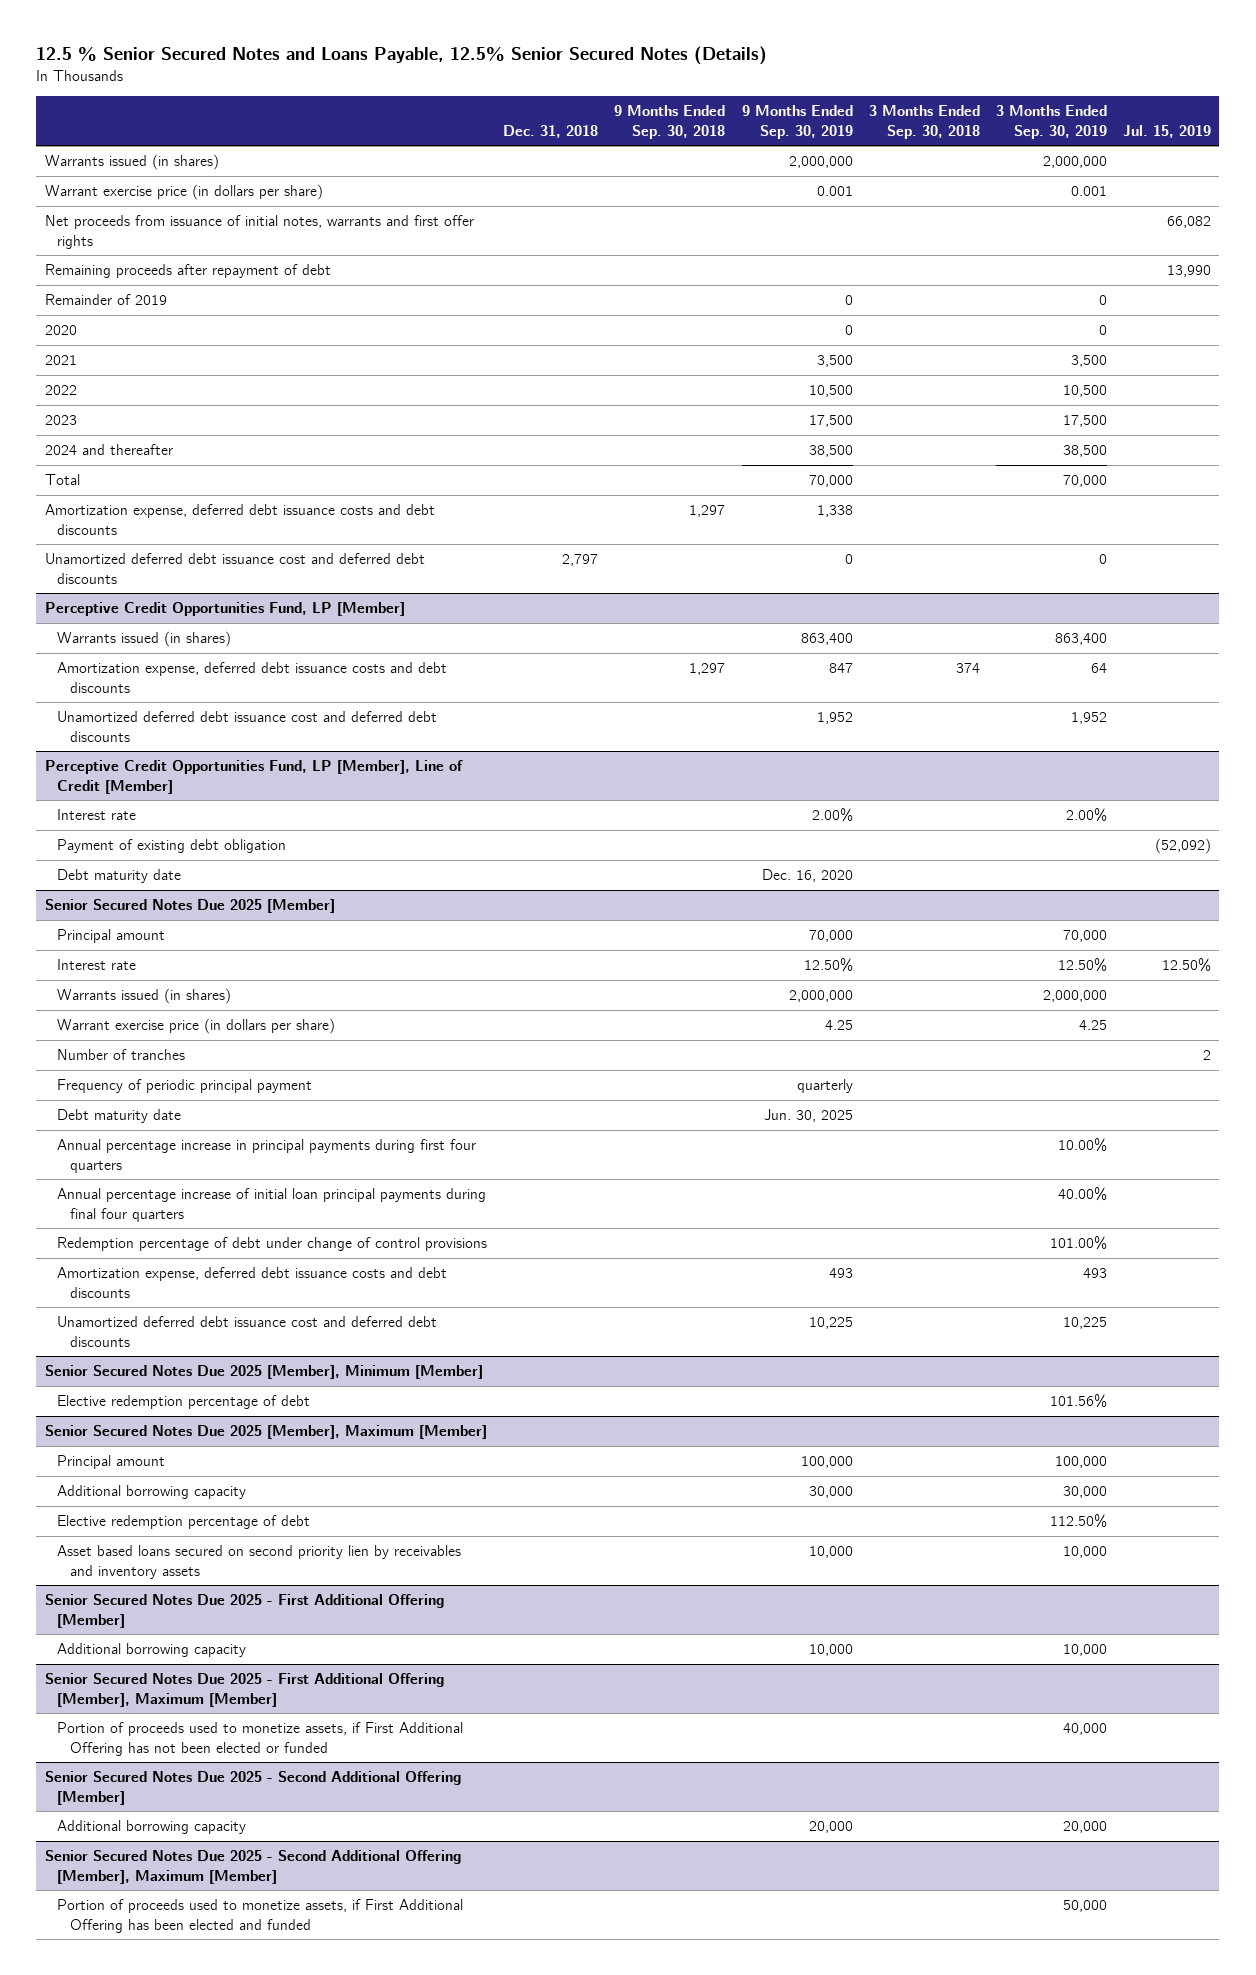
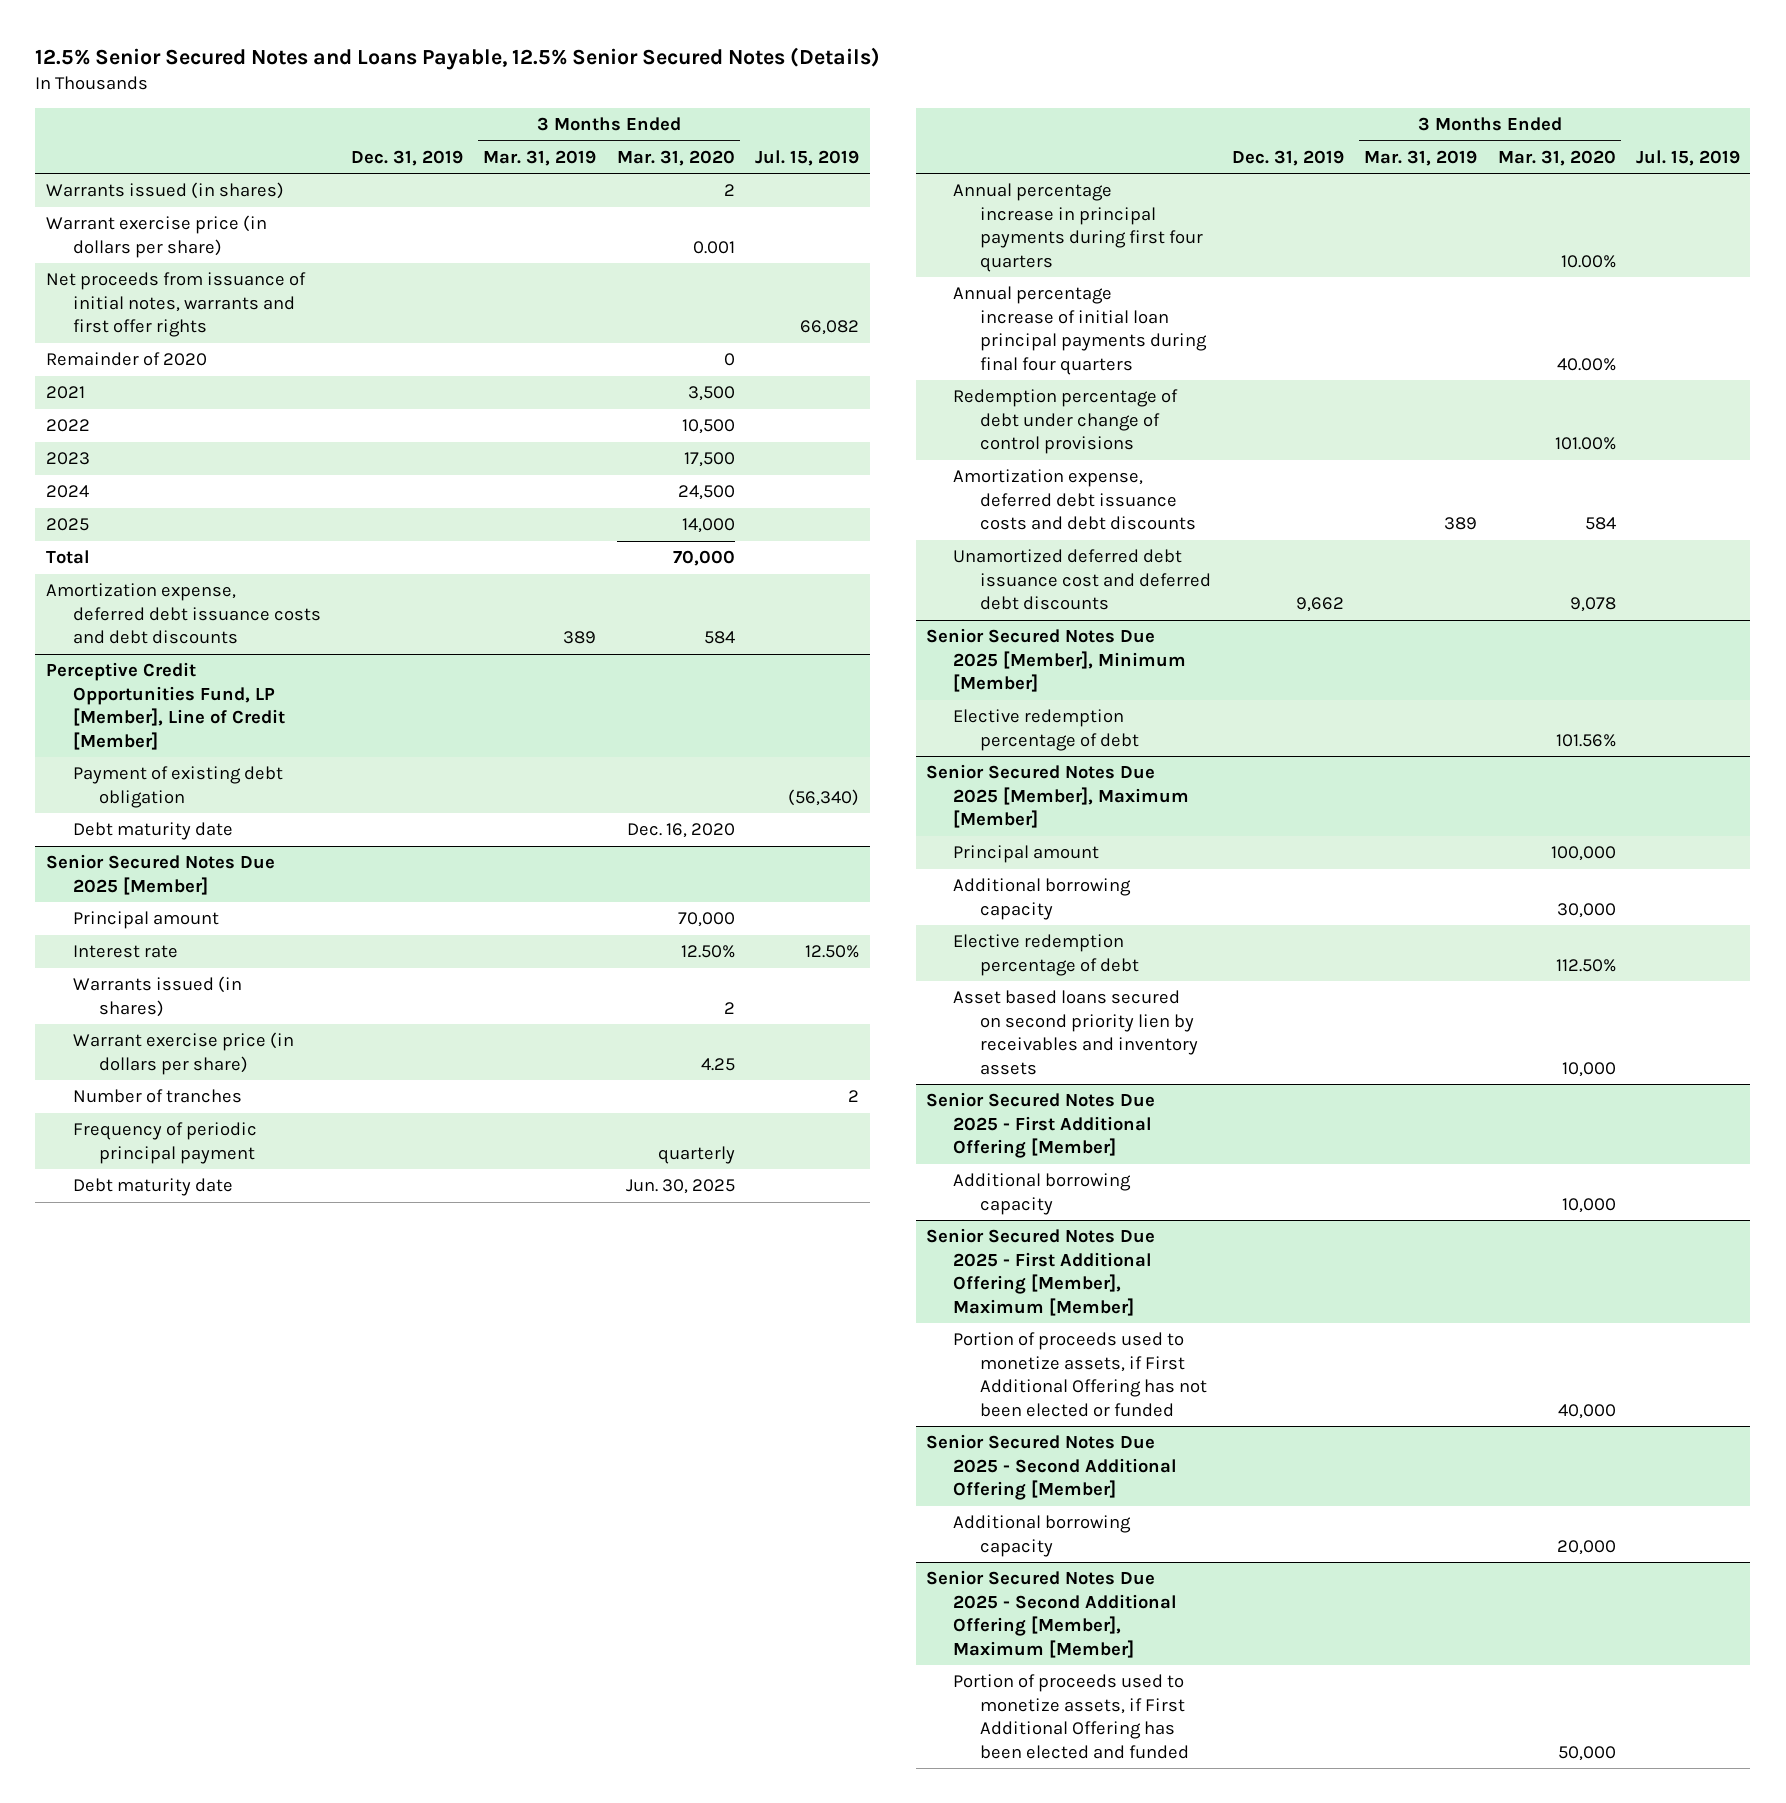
- 12.5 % Senior Secured Notes and Loans Payable, 12.5% Senior Secured Notes (Details)
+ 12.5% Senior Secured Notes and Loans Payable, 12.5% Senior Secured Notes (Details)
- | Dec. 31, 2018 | 9 Months Ended Sep. 30, 2018 | 9 Months Ended Sep. 30, 2019 | 3 Months Ended Sep. 30, 2018 | 3 Months Ended Sep. 30, 2019 | Jul. 15, 2019
+ | Dec. 31, 2019 | 3 Months Ended Mar. 31, 2019 | 3 Months Ended Mar. 31, 2020 | Jul. 15, 2019
- Remaining proceeds after repayment of debt | | | | | | 13,990
- Remainder of 2019 | | | 0 | | 0 |
- 2020 | | | 0 | | 0 |
+ Remainder of 2020 | | | 0 |
- 2024 and thereafter | | | 38,500 | | 38,500 |
+ 2024 | | | 24,500 |
+ 2025 | | | 14,000 |
- Unamortized deferred debt issuance cost and deferred debt discounts | 2,797 | | 0 | | 0 |
- Perceptive Credit Opportunities Fund, LP [Member]
- Warrants issued (in shares) | | | 863,400 | | 863,400 |
- Amortization expense, deferred debt issuance costs and debt discounts | | 1,297 | 847 | 374 | 64 |
- Unamortized deferred debt issuance cost and deferred debt discounts | | | 1,952 | | 1,952 |
@ Perceptive Credit Opportunities Fund, LP [Member], Line of Credit [Member]
- Interest rate | | | 2.00% | | 2.00% |
- Payment of existing debt obligation | | | | | | (52,092)
+ Payment of existing debt obligation | | | | (56,340)

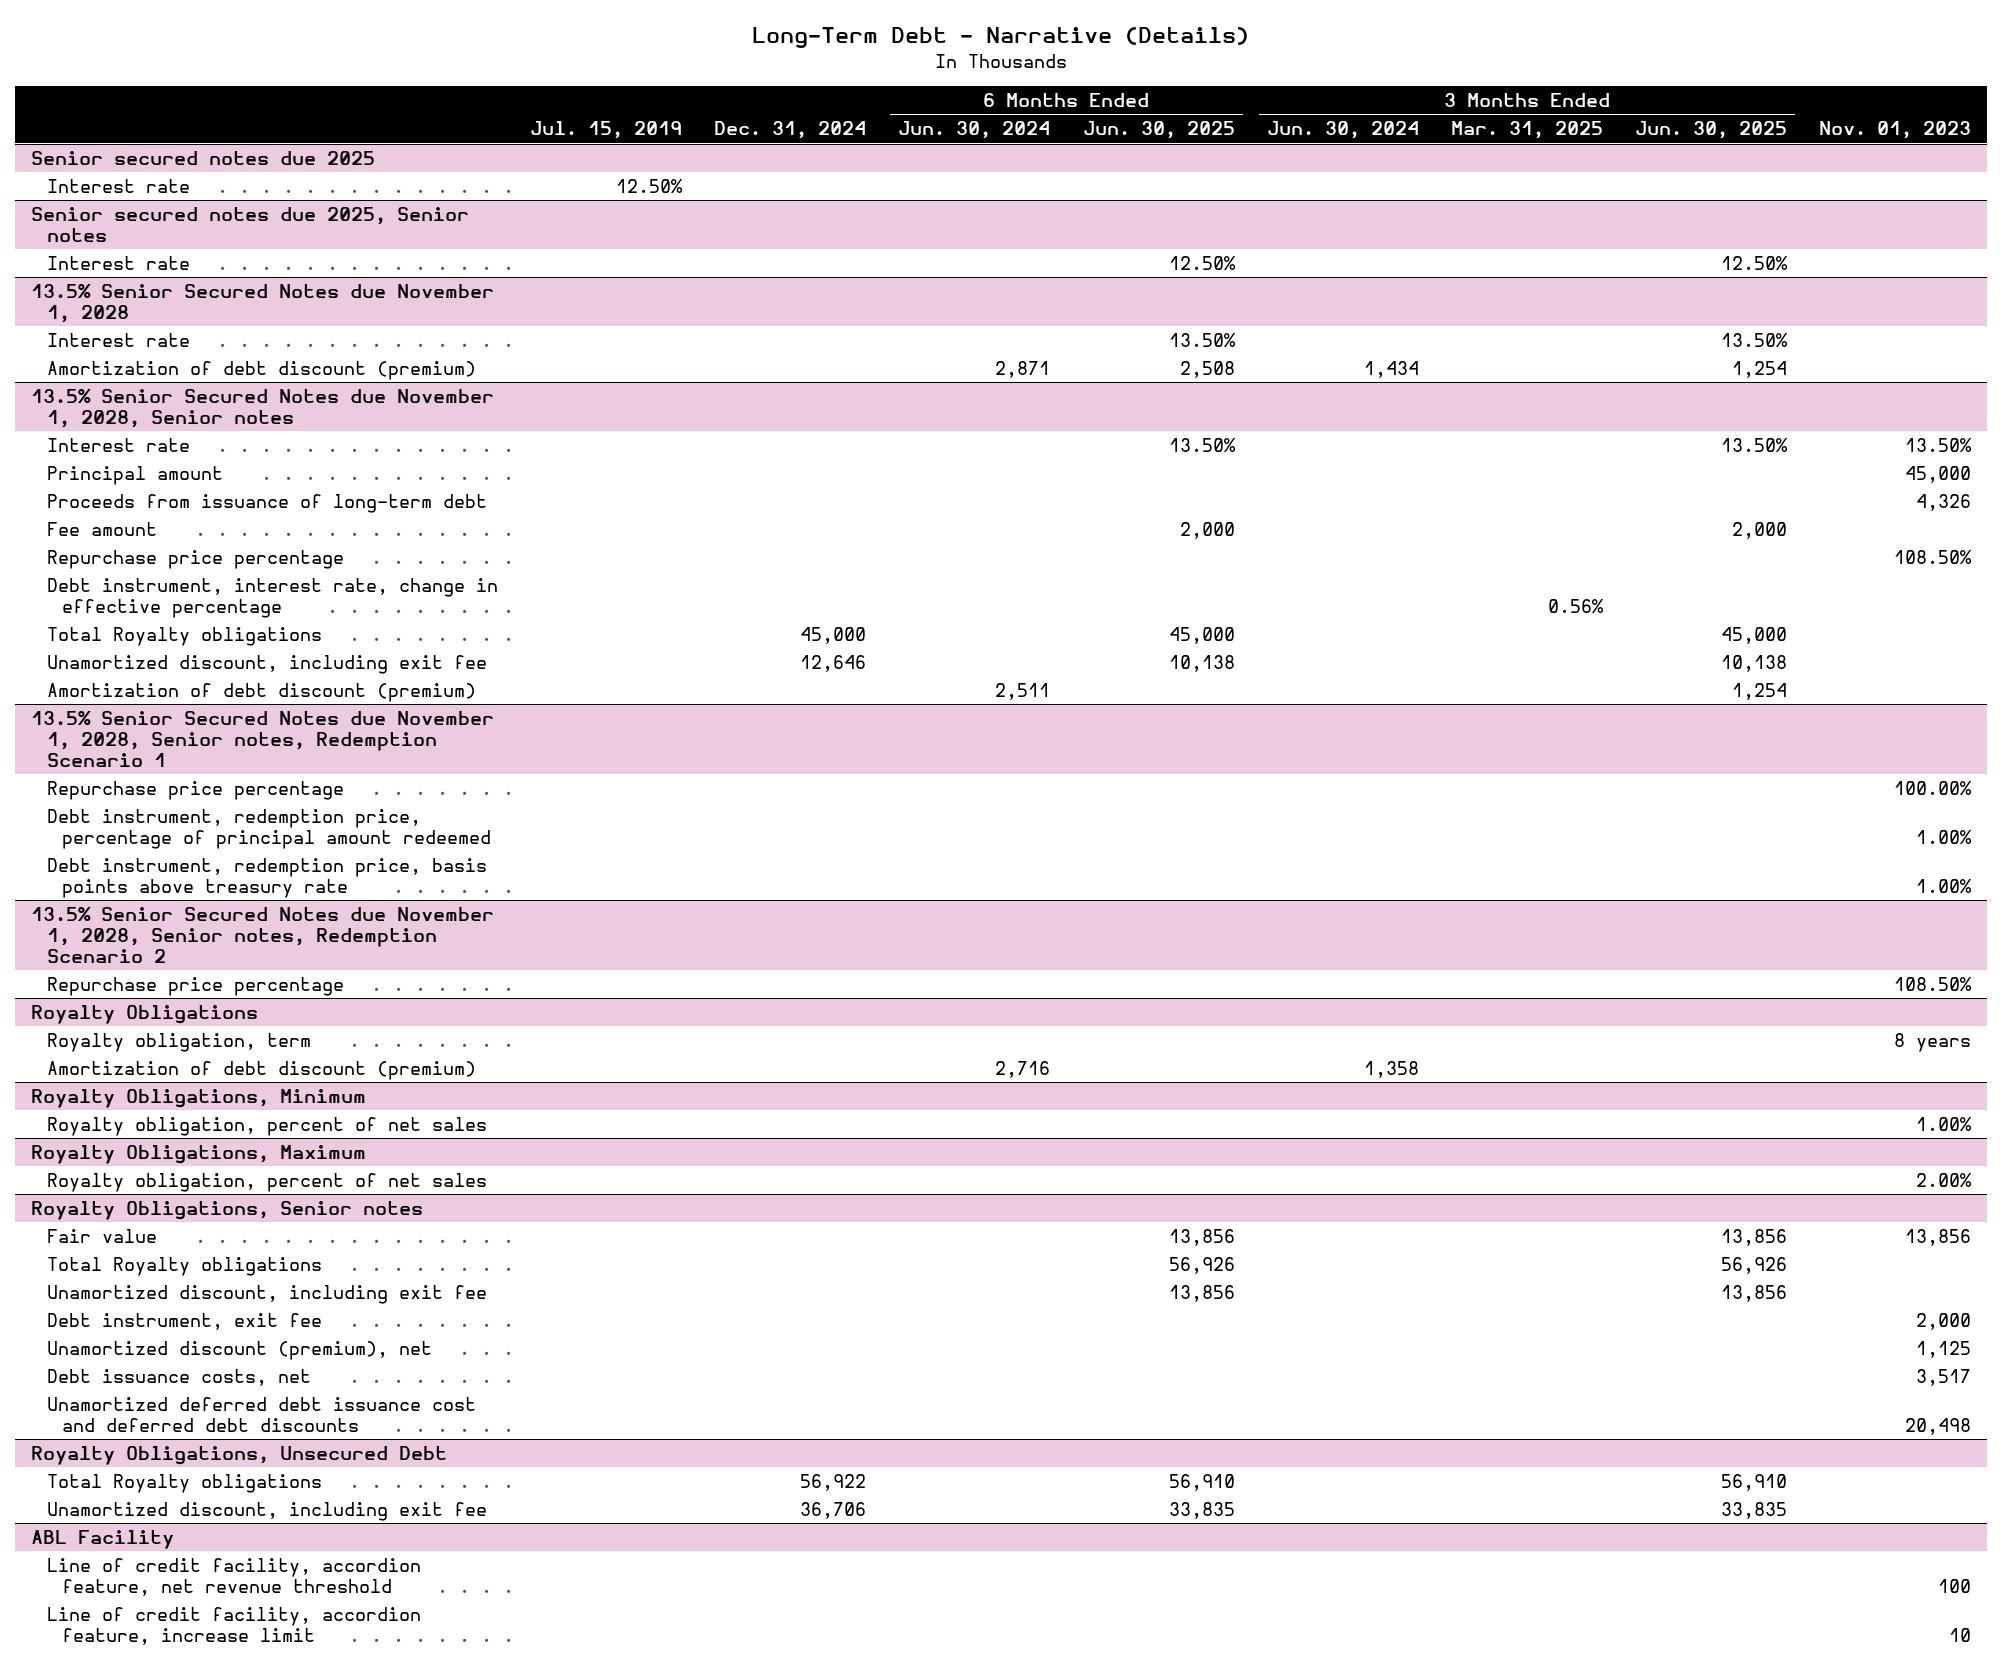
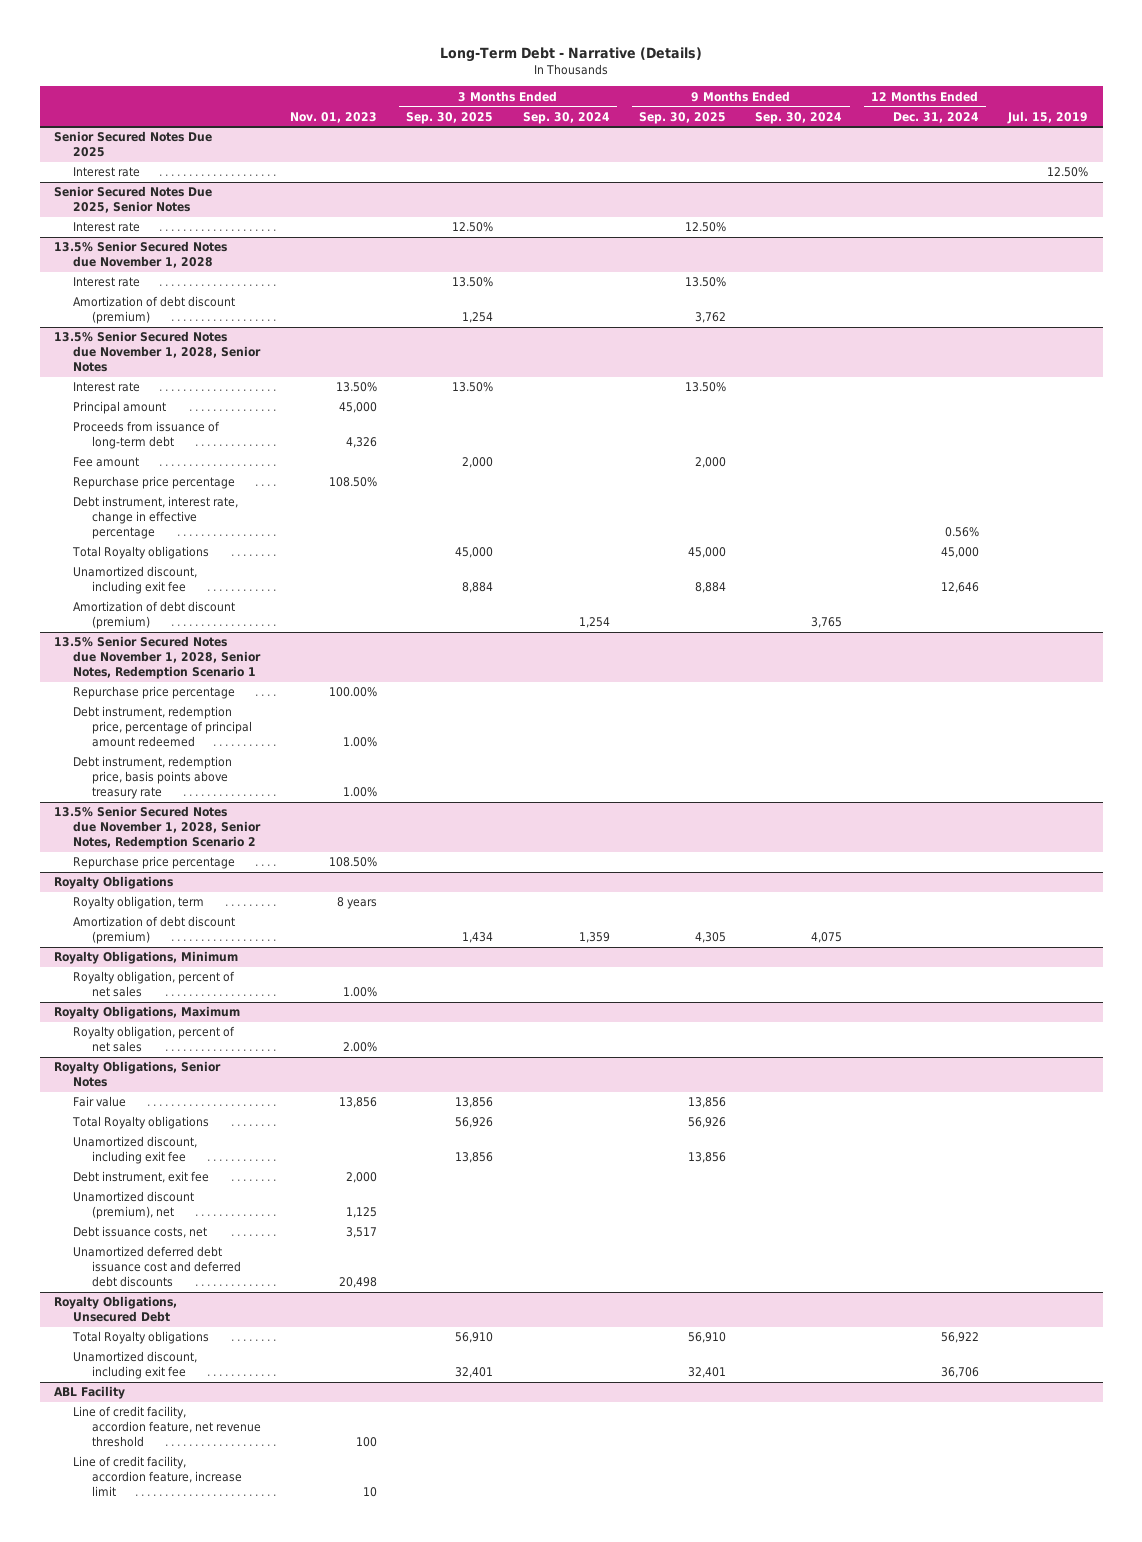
- | Jul. 15, 2019 | Dec. 31, 2024 | 6 Months Ended Jun. 30, 2024 | 6 Months Ended Jun. 30, 2025 | 3 Months Ended Jun. 30, 2024 | 3 Months Ended Mar. 31, 2025 | 3 Months Ended Jun. 30, 2025 | Nov. 01, 2023
+ | Nov. 01, 2023 | 3 Months Ended Sep. 30, 2025 | 3 Months Ended Sep. 30, 2024 | 9 Months Ended Sep. 30, 2025 | 9 Months Ended Sep. 30, 2024 | 12 Months Ended Dec. 31, 2024 | Jul. 15, 2019
- Senior secured notes due 2025
+ Senior Secured Notes Due 2025
- Senior secured notes due 2025, Senior notes
+ Senior Secured Notes Due 2025, Senior Notes
- 13.5% Senior Secured Notes due November 1, 2028, Senior notes
+ 13.5% Senior Secured Notes due November 1, 2028, Senior Notes
- 13.5% Senior Secured Notes due November 1, 2028, Senior notes, Redemption Scenario 1
+ 13.5% Senior Secured Notes due November 1, 2028, Senior Notes, Redemption Scenario 1
- 13.5% Senior Secured Notes due November 1, 2028, Senior notes, Redemption Scenario 2
+ 13.5% Senior Secured Notes due November 1, 2028, Senior Notes, Redemption Scenario 2
- Royalty Obligations, Senior notes
+ Royalty Obligations, Senior Notes

